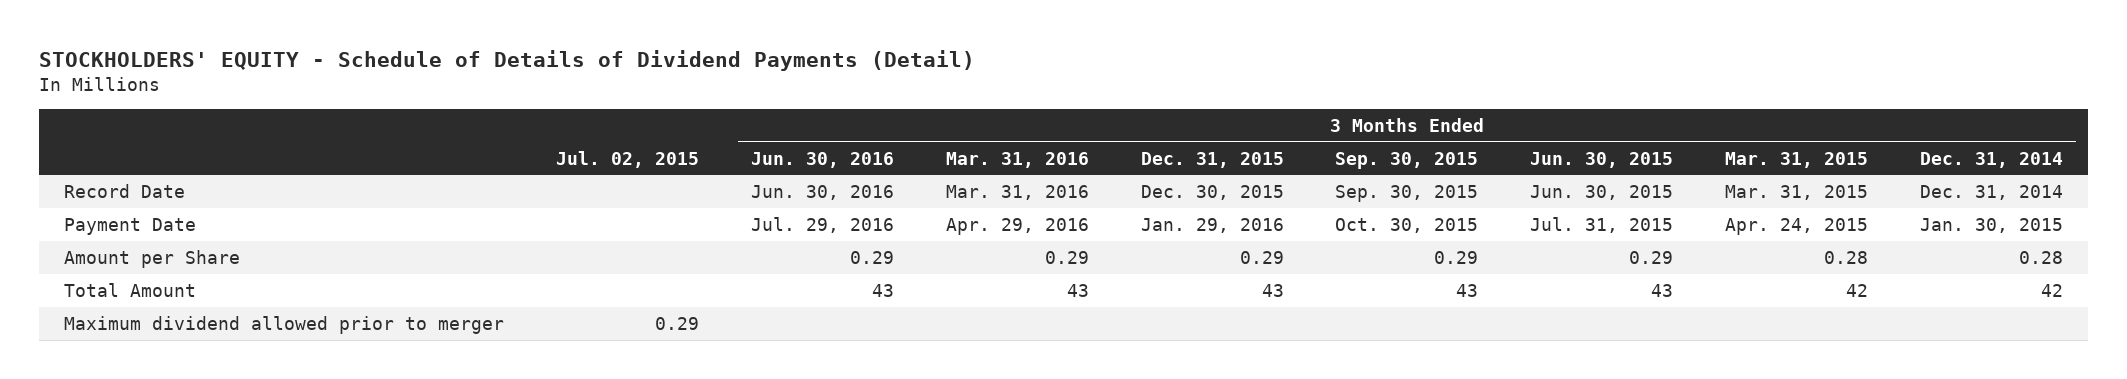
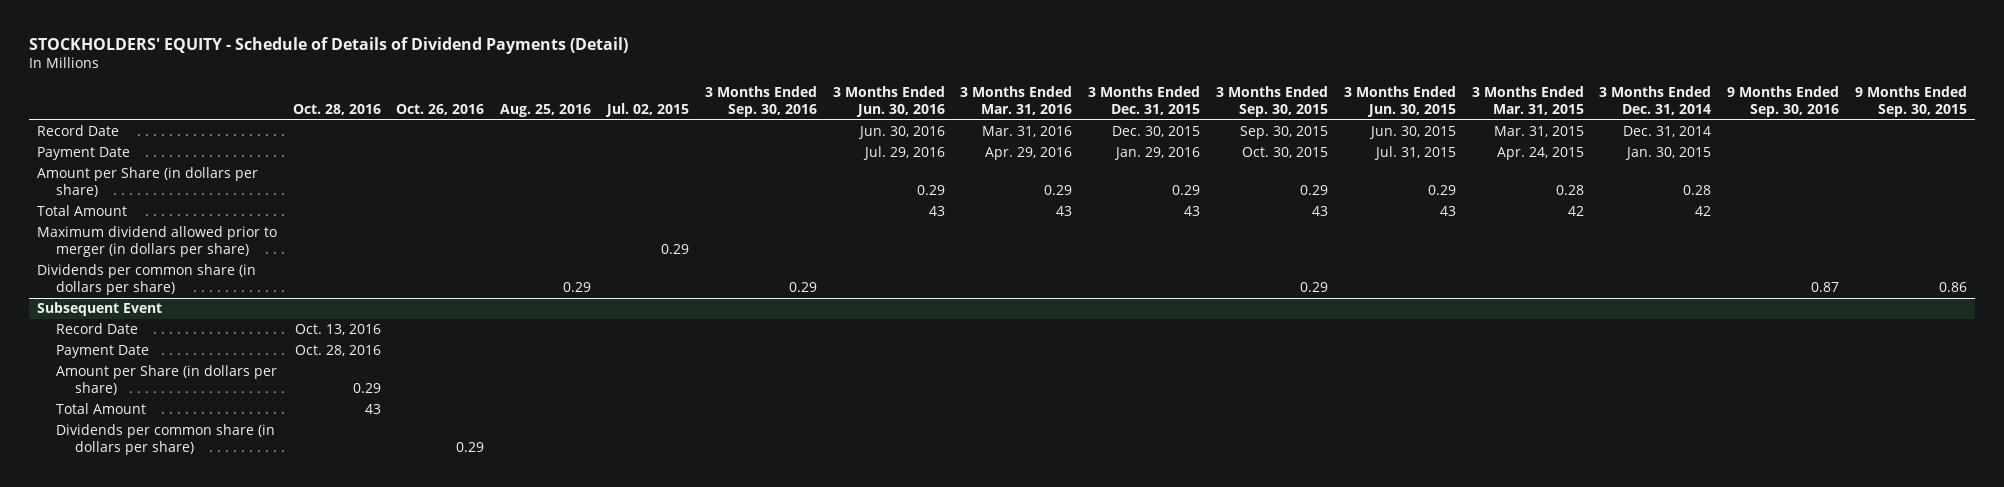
- | Jul. 02, 2015 | 3 Months Ended Jun. 30, 2016 | 3 Months Ended Mar. 31, 2016 | 3 Months Ended Dec. 31, 2015 | 3 Months Ended Sep. 30, 2015 | 3 Months Ended Jun. 30, 2015 | 3 Months Ended Mar. 31, 2015 | 3 Months Ended Dec. 31, 2014
+ | Oct. 28, 2016 | Oct. 26, 2016 | Aug. 25, 2016 | Jul. 02, 2015 | 3 Months Ended Sep. 30, 2016 | 3 Months Ended Jun. 30, 2016 | 3 Months Ended Mar. 31, 2016 | 3 Months Ended Dec. 31, 2015 | 3 Months Ended Sep. 30, 2015 | 3 Months Ended Jun. 30, 2015 | 3 Months Ended Mar. 31, 2015 | 3 Months Ended Dec. 31, 2014 | 9 Months Ended Sep. 30, 2016 | 9 Months Ended Sep. 30, 2015
- Amount per Share | | 0.29 | 0.29 | 0.29 | 0.29 | 0.29 | 0.28 | 0.28
+ Amount per Share (in dollars per share) | | | | | | 0.29 | 0.29 | 0.29 | 0.29 | 0.29 | 0.28 | 0.28 | |
- Maximum dividend allowed prior to merger | 0.29 | | | | | | |
+ Maximum dividend allowed prior to merger (in dollars per share) | | | | 0.29 | | | | | | | | | |
+ Dividends per common share (in dollars per share) | | | 0.29 | | 0.29 | | | | 0.29 | | | | 0.87 | 0.86
+ Subsequent Event
+ Record Date | Oct. 13, 2016 | | | | | | | | | | | | |
+ Payment Date | Oct. 28, 2016 | | | | | | | | | | | | |
+ Amount per Share (in dollars per share) | 0.29 | | | | | | | | | | | | |
+ Total Amount | 43 | | | | | | | | | | | | |
+ Dividends per common share (in dollars per share) | | 0.29 | | | | | | | | | | | |

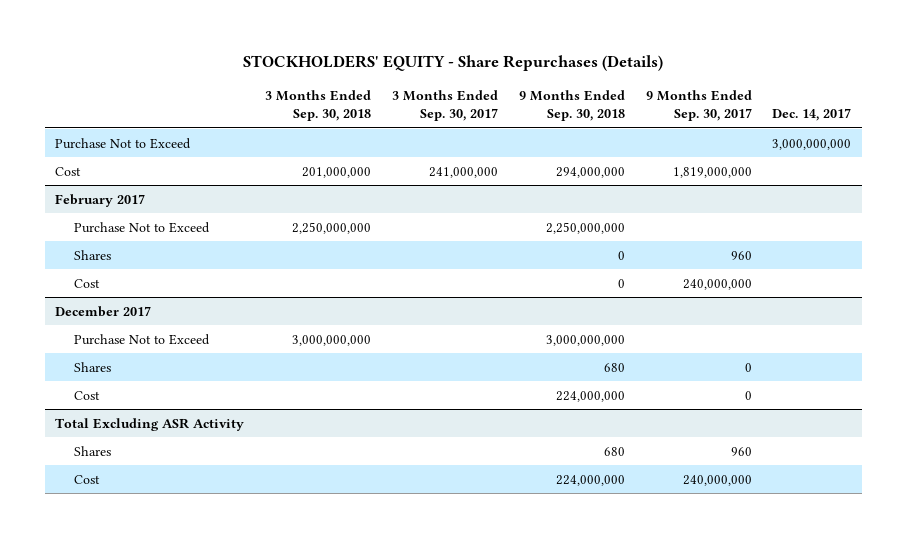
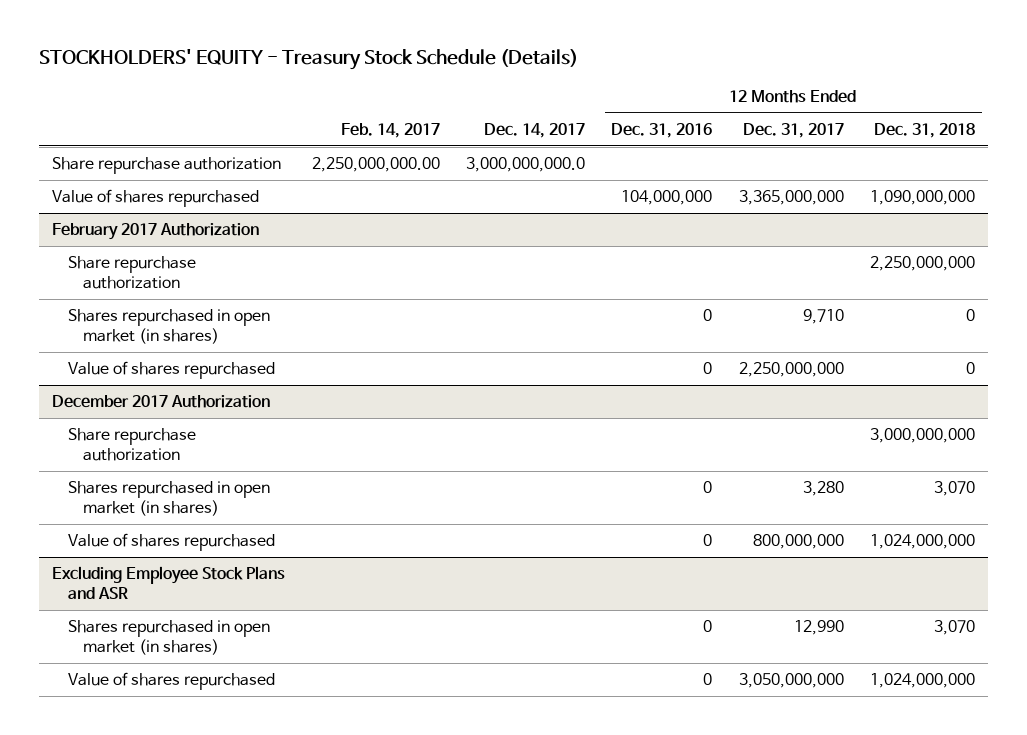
- STOCKHOLDERS' EQUITY - Share Repurchases (Details)
+ STOCKHOLDERS' EQUITY - Treasury Stock Schedule (Details)
- | 3 Months Ended Sep. 30, 2018 | 3 Months Ended Sep. 30, 2017 | 9 Months Ended Sep. 30, 2018 | 9 Months Ended Sep. 30, 2017 | Dec. 14, 2017
+ | Feb. 14, 2017 | Dec. 14, 2017 | 12 Months Ended Dec. 31, 2016 | 12 Months Ended Dec. 31, 2017 | 12 Months Ended Dec. 31, 2018
- Purchase Not to Exceed | | | | | 3,000,000,000
- Cost | 201,000,000 | 241,000,000 | 294,000,000 | 1,819,000,000 |
- February 2017
- Purchase Not to Exceed | 2,250,000,000 | | 2,250,000,000 | |
- Shares | | | 0 | 960 |
- Cost | | | 0 | 240,000,000 |
- December 2017
- Purchase Not to Exceed | 3,000,000,000 | | 3,000,000,000 | |
- Shares | | | 680 | 0 |
- Cost | | | 224,000,000 | 0 |
- Total Excluding ASR Activity
- Shares | | | 680 | 960 |
- Cost | | | 224,000,000 | 240,000,000 |
+ Share repurchase authorization | 2,250,000,000.00 | 3,000,000,000.0 | | |
+ Value of shares repurchased | | | 104,000,000 | 3,365,000,000 | 1,090,000,000
+ February 2017 Authorization
+ Share repurchase authorization | | | | | 2,250,000,000
+ Shares repurchased in open market (in shares) | | | 0 | 9,710 | 0
+ Value of shares repurchased | | | 0 | 2,250,000,000 | 0
+ December 2017 Authorization
+ Share repurchase authorization | | | | | 3,000,000,000
+ Shares repurchased in open market (in shares) | | | 0 | 3,280 | 3,070
+ Value of shares repurchased | | | 0 | 800,000,000 | 1,024,000,000
+ Excluding Employee Stock Plans and ASR
+ Shares repurchased in open market (in shares) | | | 0 | 12,990 | 3,070
+ Value of shares repurchased | | | 0 | 3,050,000,000 | 1,024,000,000

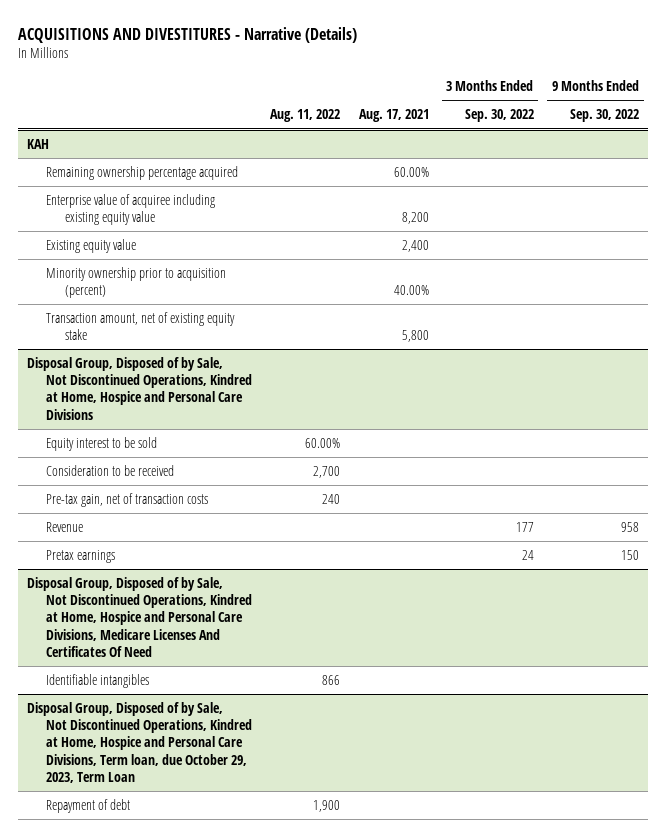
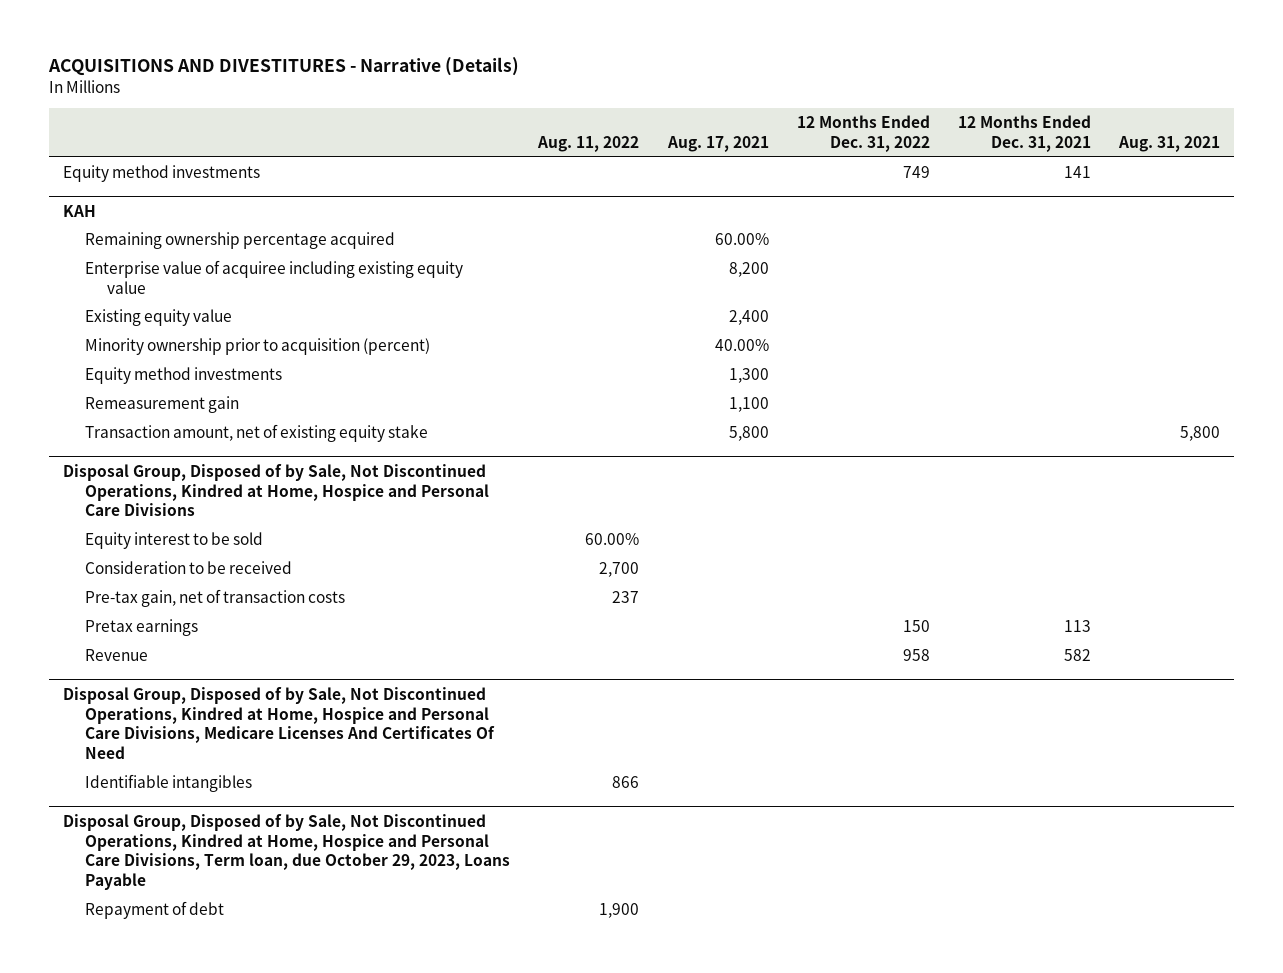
- | Aug. 11, 2022 | Aug. 17, 2021 | 3 Months Ended Sep. 30, 2022 | 9 Months Ended Sep. 30, 2022
+ | Aug. 11, 2022 | Aug. 17, 2021 | 12 Months Ended Dec. 31, 2022 | 12 Months Ended Dec. 31, 2021 | Aug. 31, 2021
+ Equity method investments | | | 749 | 141 |
@ KAH
+ Equity method investments | | 1,300 | | |
+ Remeasurement gain | | 1,100 | | |
@ Disposal Group, Disposed of by Sale, Not Discontinued Operations, Kindred at Home, Hospice and Personal Care Divisions
- Pre-tax gain, net of transaction costs | 240 | | |
+ Pre-tax gain, net of transaction costs | 237 | | | |
moved down: Revenue | | | 958 | 582 |
- Disposal Group, Disposed of by Sale, Not Discontinued Operations, Kindred at Home, Hospice and Personal Care Divisions, Term loan, due October 29, 2023, Term Loan
+ Disposal Group, Disposed of by Sale, Not Discontinued Operations, Kindred at Home, Hospice and Personal Care Divisions, Term loan, due October 29, 2023, Loans Payable

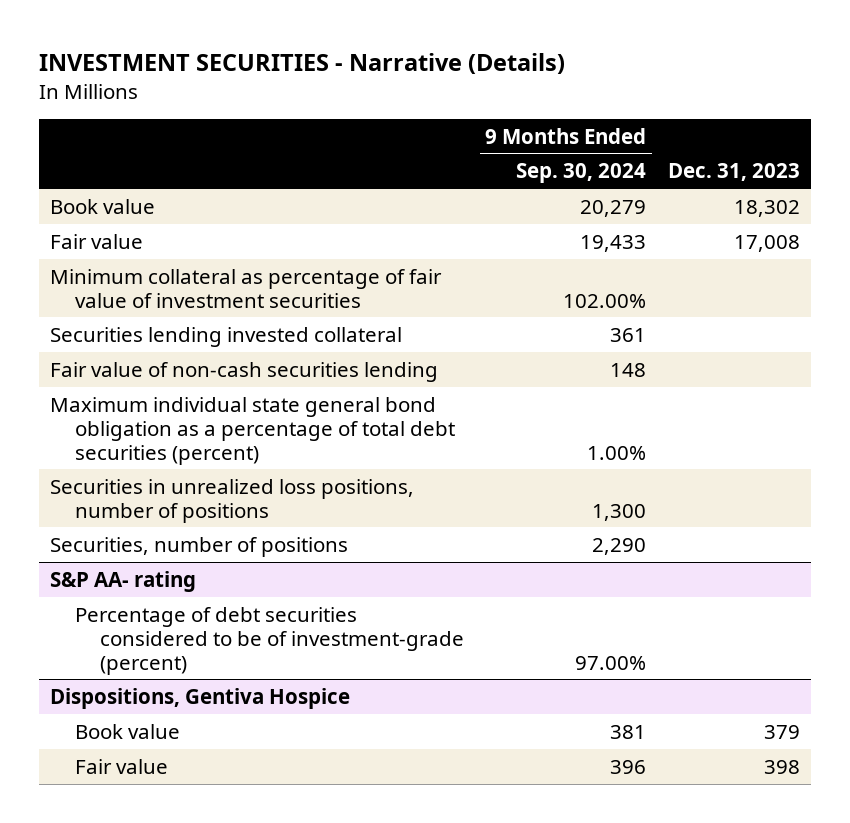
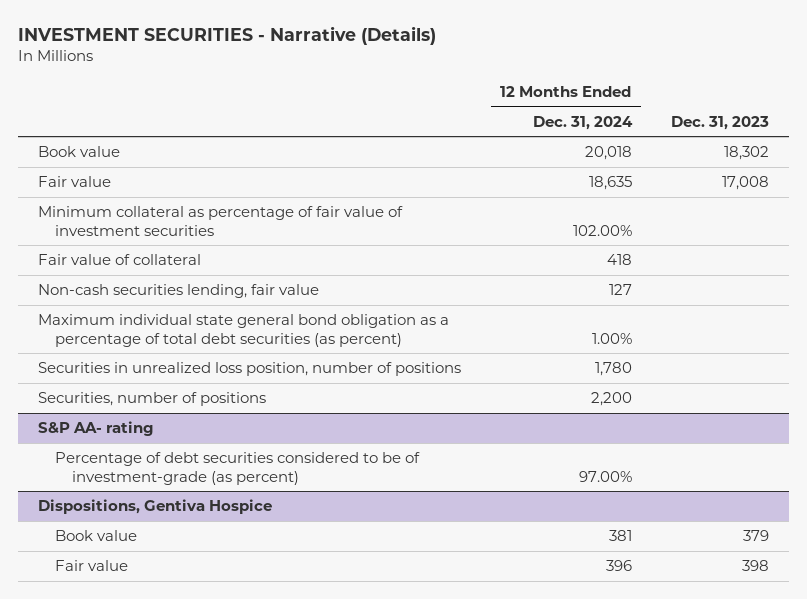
- | 9 Months Ended Sep. 30, 2024 | Dec. 31, 2023
+ | 12 Months Ended Dec. 31, 2024 | Dec. 31, 2023
- Securities lending invested collateral | 361 |
- Fair value of non-cash securities lending | 148 |
- Maximum individual state general bond obligation as a percentage of total debt securities (percent) | 1.00% |
- Securities in unrealized loss positions, number of positions | 1,300 |
+ Fair value of collateral | 418 |
+ Non-cash securities lending, fair value | 127 |
+ Maximum individual state general bond obligation as a percentage of total debt securities (as percent) | 1.00% |
+ Securities in unrealized loss position, number of positions | 1,780 |
@ S&P AA- rating
- Percentage of debt securities considered to be of investment-grade (percent) | 97.00% |
+ Percentage of debt securities considered to be of investment-grade (as percent) | 97.00% |

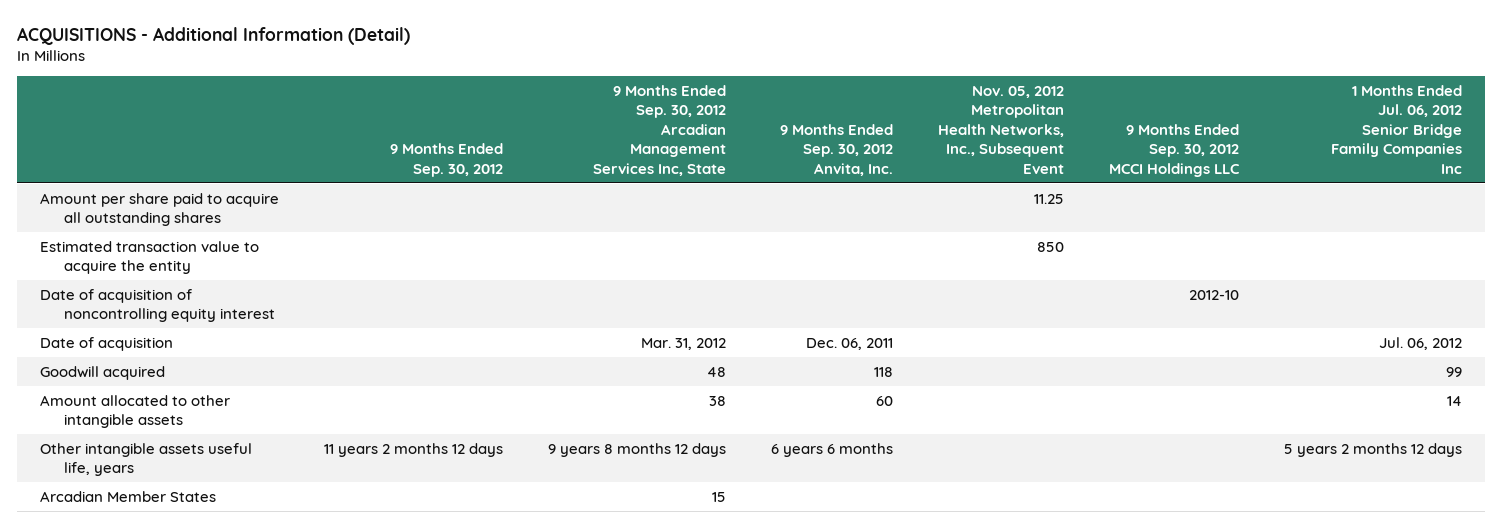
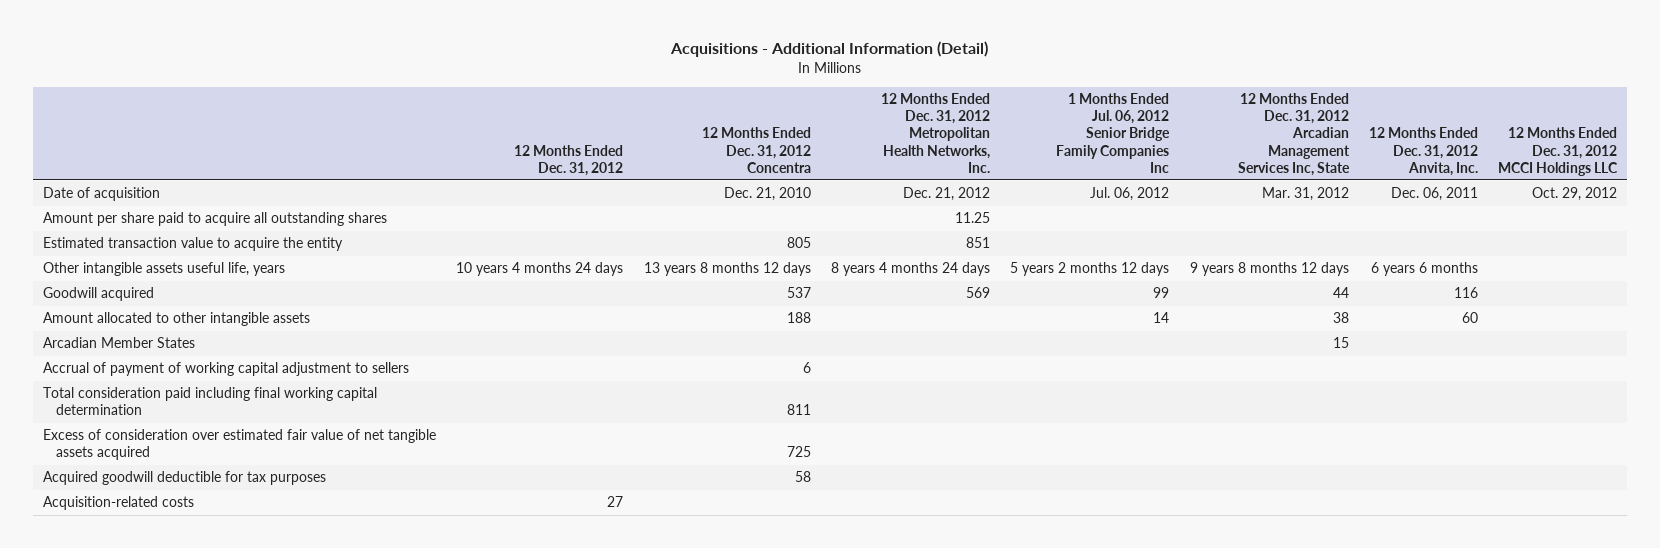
- ACQUISITIONS - Additional Information (Detail)
+ Acquisitions - Additional Information (Detail)
- | 9 Months Ended Sep. 30, 2012 | 9 Months Ended Sep. 30, 2012 Arcadian Management Services Inc, State | 9 Months Ended Sep. 30, 2012 Anvita, Inc. | Nov. 05, 2012 Metropolitan Health Networks, Inc., Subsequent Event | 9 Months Ended Sep. 30, 2012 MCCI Holdings LLC | 1 Months Ended Jul. 06, 2012 Senior Bridge Family Companies Inc
+ | 12 Months Ended Dec. 31, 2012 | 12 Months Ended Dec. 31, 2012 Concentra | 12 Months Ended Dec. 31, 2012 Metropolitan Health Networks, Inc. | 1 Months Ended Jul. 06, 2012 Senior Bridge Family Companies Inc | 12 Months Ended Dec. 31, 2012 Arcadian Management Services Inc, State | 12 Months Ended Dec. 31, 2012 Anvita, Inc. | 12 Months Ended Dec. 31, 2012 MCCI Holdings LLC
moved up: Date of acquisition | | Dec. 21, 2010 | Dec. 21, 2012 | Jul. 06, 2012 | Mar. 31, 2012 | Dec. 06, 2011 | Oct. 29, 2012
- Date of acquisition of noncontrolling equity interest | | | | | 2012-10 |
moved up: Other intangible assets useful life, years | 10 years 4 months 24 days | 13 years 8 months 12 days | 8 years 4 months 24 days | 5 years 2 months 12 days | 9 years 8 months 12 days | 6 years 6 months |
+ Accrual of payment of working capital adjustment to sellers | | 6 | | | | |
+ Total consideration paid including final working capital determination | | 811 | | | | |
+ Excess of consideration over estimated fair value of net tangible assets acquired | | 725 | | | | |
+ Acquired goodwill deductible for tax purposes | | 58 | | | | |
+ Acquisition-related costs | 27 | | | | | |

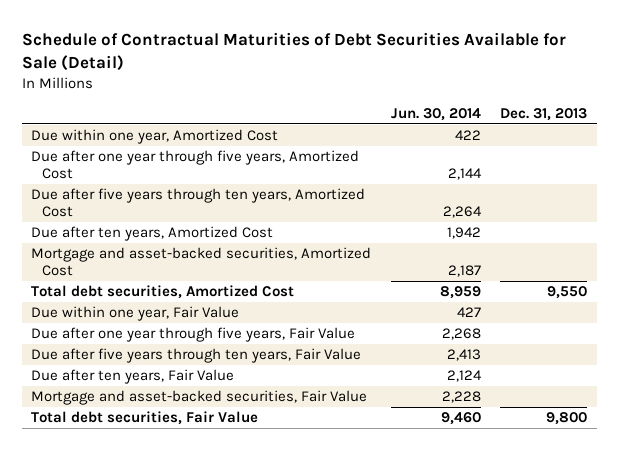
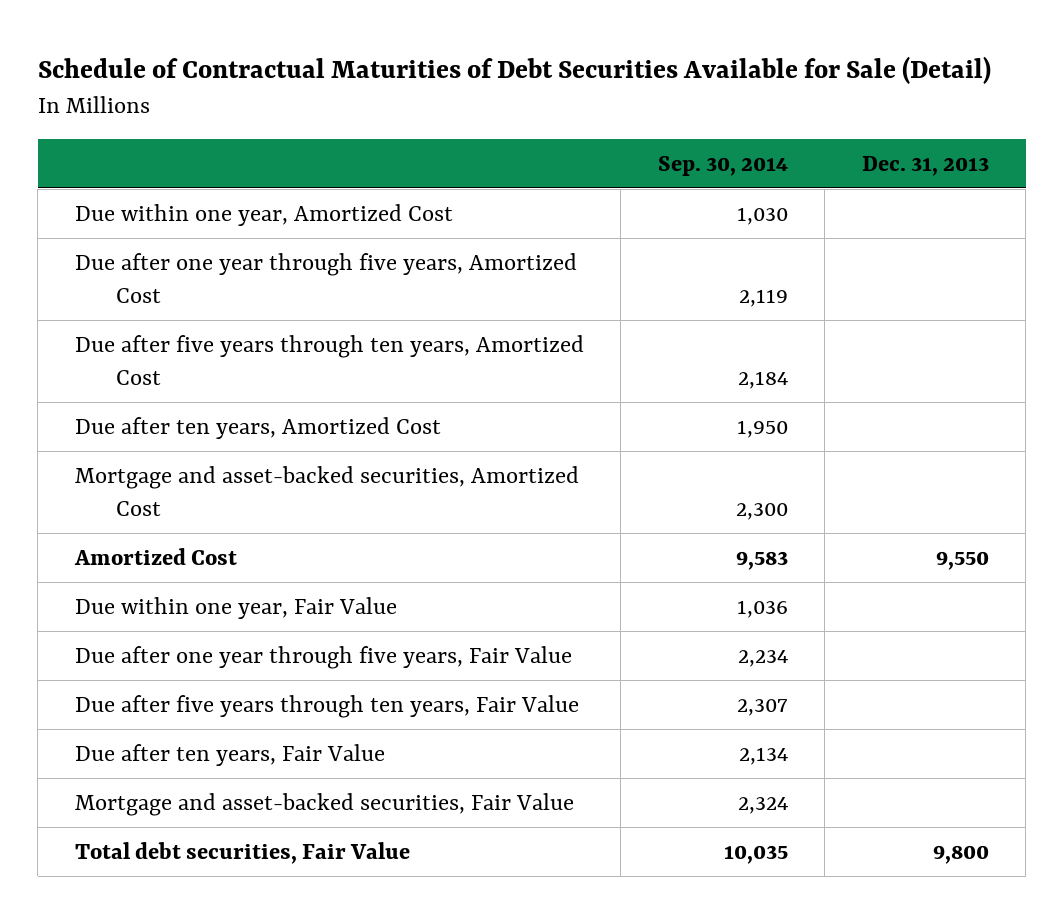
- | Jun. 30, 2014 | Dec. 31, 2013
+ | Sep. 30, 2014 | Dec. 31, 2013
- Total debt securities, Amortized Cost | 8,959 | 9,550
+ Amortized Cost | 9,583 | 9,550

